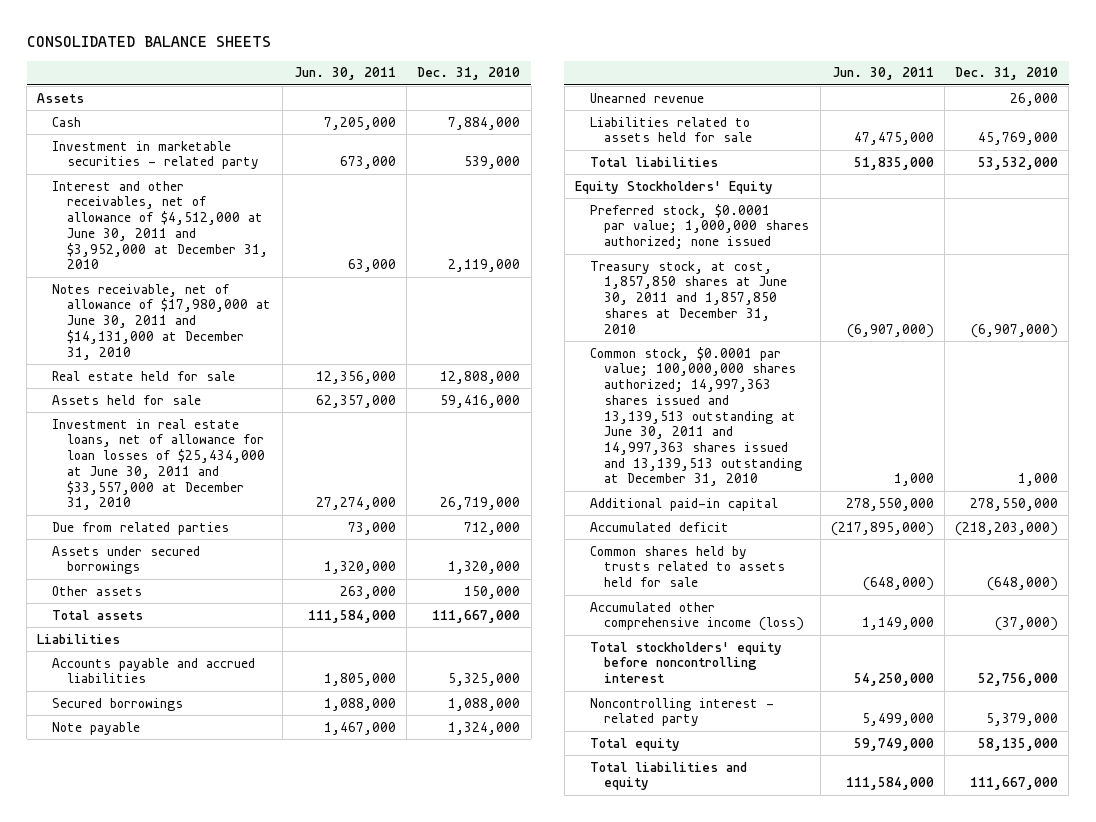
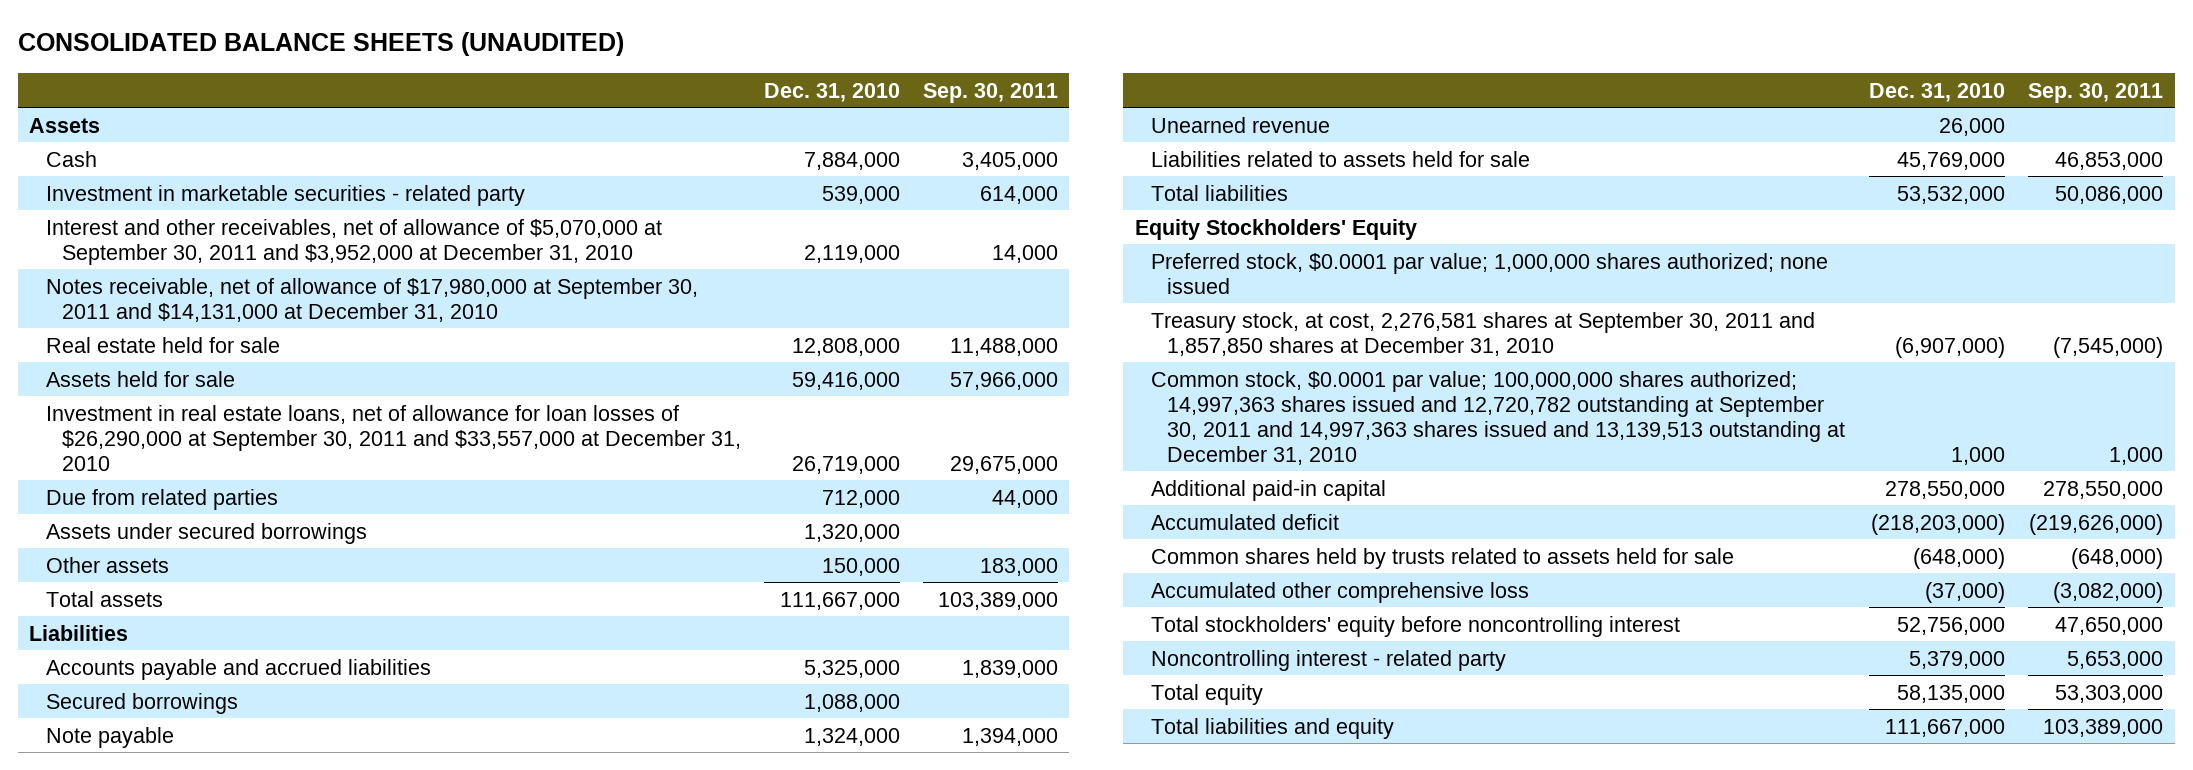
- CONSOLIDATED BALANCE SHEETS
+ CONSOLIDATED BALANCE SHEETS (UNAUDITED)
- | Jun. 30, 2011 | Dec. 31, 2010
+ | Dec. 31, 2010 | Sep. 30, 2011
- Interest and other receivables, net of allowance of $4,512,000 at June 30, 2011 and $3,952,000 at December 31, 2010 | 63,000 | 2,119,000
- Notes receivable, net of allowance of $17,980,000 at June 30, 2011 and $14,131,000 at December 31, 2010
+ Interest and other receivables, net of allowance of $5,070,000 at September 30, 2011 and $3,952,000 at December 31, 2010 | 2,119,000 | 14,000
+ Notes receivable, net of allowance of $17,980,000 at September 30, 2011 and $14,131,000 at December 31, 2010
- Investment in real estate loans, net of allowance for loan losses of $25,434,000 at June 30, 2011 and $33,557,000 at December 31, 2010 | 27,274,000 | 26,719,000
+ Investment in real estate loans, net of allowance for loan losses of $26,290,000 at September 30, 2011 and $33,557,000 at December 31, 2010 | 26,719,000 | 29,675,000
- Treasury stock, at cost, 1,857,850 shares at June 30, 2011 and 1,857,850 shares at December 31, 2010 | (6,907,000) | (6,907,000)
- Common stock, $0.0001 par value; 100,000,000 shares authorized; 14,997,363 shares issued and 13,139,513 outstanding at June 30, 2011 and 14,997,363 shares issued and 13,139,513 outstanding at December 31, 2010 | 1,000 | 1,000
+ Treasury stock, at cost, 2,276,581 shares at September 30, 2011 and 1,857,850 shares at December 31, 2010 | (6,907,000) | (7,545,000)
+ Common stock, $0.0001 par value; 100,000,000 shares authorized; 14,997,363 shares issued and 12,720,782 outstanding at September 30, 2011 and 14,997,363 shares issued and 13,139,513 outstanding at December 31, 2010 | 1,000 | 1,000
- Accumulated other comprehensive income (loss) | 1,149,000 | (37,000)
+ Accumulated other comprehensive loss | (37,000) | (3,082,000)

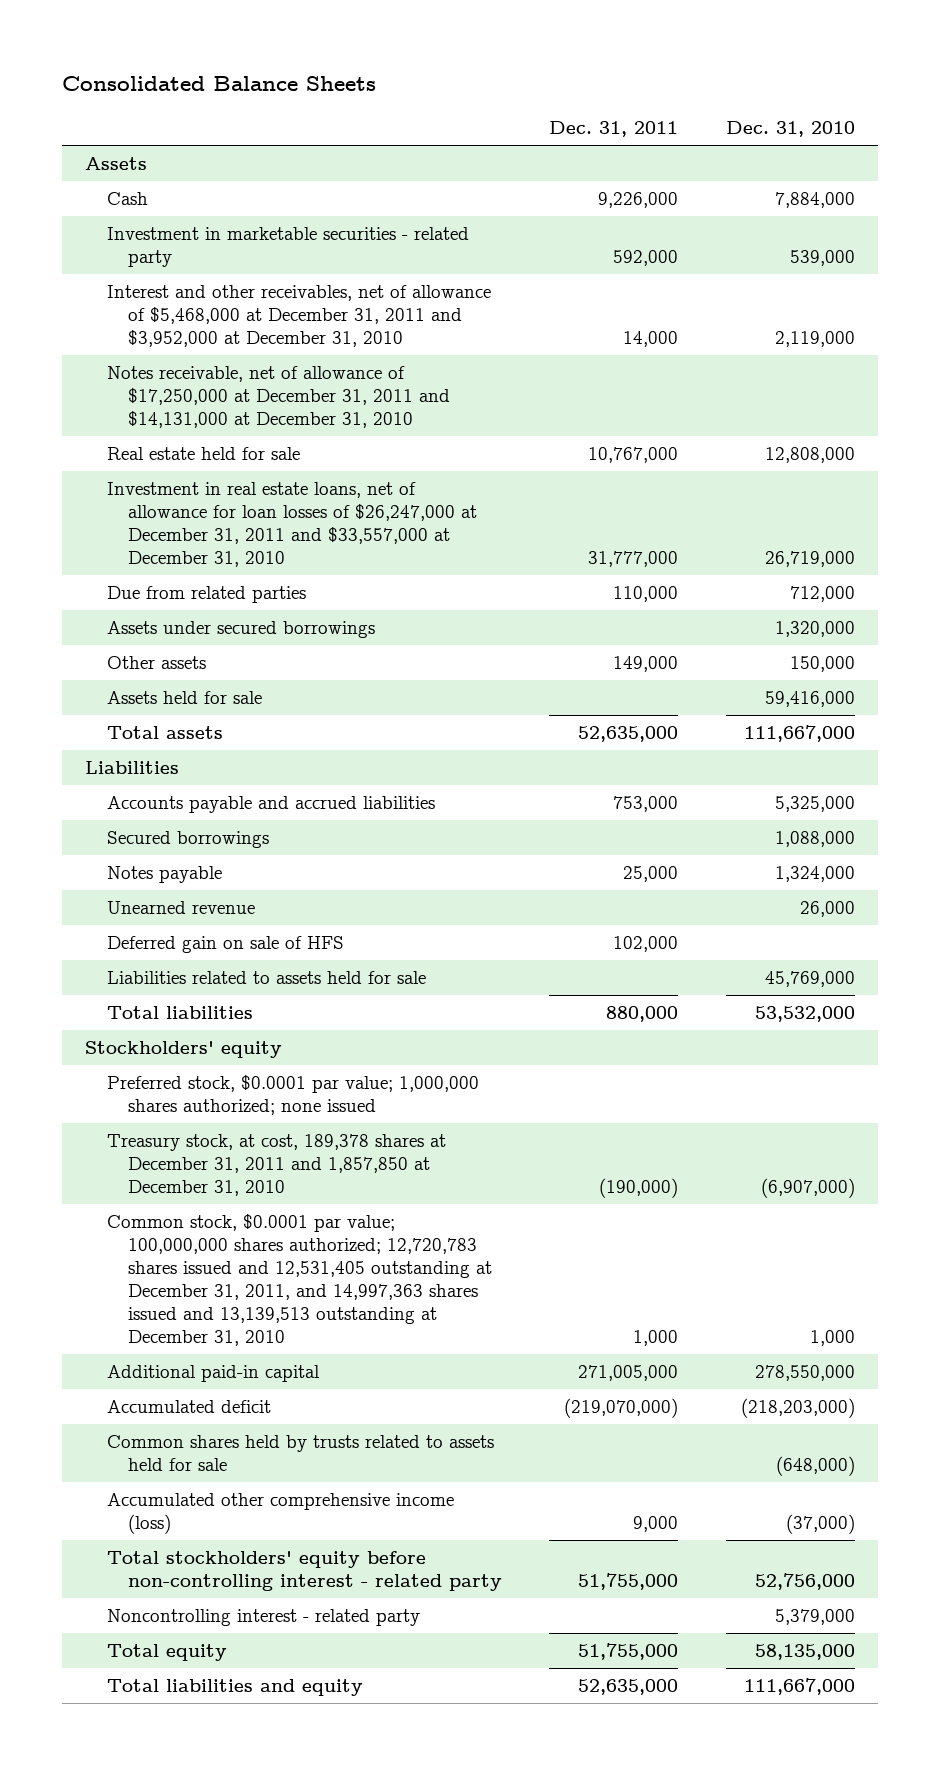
- CONSOLIDATED BALANCE SHEETS (UNAUDITED)
+ Consolidated Balance Sheets
- | Dec. 31, 2010 | Sep. 30, 2011
+ | Dec. 31, 2011 | Dec. 31, 2010
- Interest and other receivables, net of allowance of $5,070,000 at September 30, 2011 and $3,952,000 at December 31, 2010 | 2,119,000 | 14,000
- Notes receivable, net of allowance of $17,980,000 at September 30, 2011 and $14,131,000 at December 31, 2010
+ Interest and other receivables, net of allowance of $5,468,000 at December 31, 2011 and $3,952,000 at December 31, 2010 | 14,000 | 2,119,000
+ Notes receivable, net of allowance of $17,250,000 at December 31, 2011 and $14,131,000 at December 31, 2010
- Investment in real estate loans, net of allowance for loan losses of $26,290,000 at September 30, 2011 and $33,557,000 at December 31, 2010 | 26,719,000 | 29,675,000
+ Investment in real estate loans, net of allowance for loan losses of $26,247,000 at December 31, 2011 and $33,557,000 at December 31, 2010 | 31,777,000 | 26,719,000
moved down: Assets held for sale | | 59,416,000
- Note payable | 1,324,000 | 1,394,000
+ Notes payable | 25,000 | 1,324,000
+ Deferred gain on sale of HFS | 102,000 |
- Equity Stockholders' Equity
+ Stockholders' equity
- Treasury stock, at cost, 2,276,581 shares at September 30, 2011 and 1,857,850 shares at December 31, 2010 | (6,907,000) | (7,545,000)
- Common stock, $0.0001 par value; 100,000,000 shares authorized; 14,997,363 shares issued and 12,720,782 outstanding at September 30, 2011 and 14,997,363 shares issued and 13,139,513 outstanding at December 31, 2010 | 1,000 | 1,000
+ Treasury stock, at cost, 189,378 shares at December 31, 2011 and 1,857,850 at December 31, 2010 | (190,000) | (6,907,000)
+ Common stock, $0.0001 par value; 100,000,000 shares authorized; 12,720,783 shares issued and 12,531,405 outstanding at December 31, 2011, and 14,997,363 shares issued and 13,139,513 outstanding at December 31, 2010 | 1,000 | 1,000
- Accumulated other comprehensive loss | (37,000) | (3,082,000)
- Total stockholders' equity before noncontrolling interest | 52,756,000 | 47,650,000
+ Accumulated other comprehensive income (loss) | 9,000 | (37,000)
+ Total stockholders' equity before non-controlling interest - related party | 51,755,000 | 52,756,000

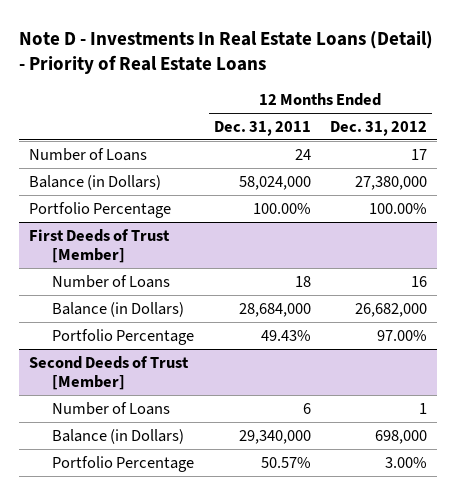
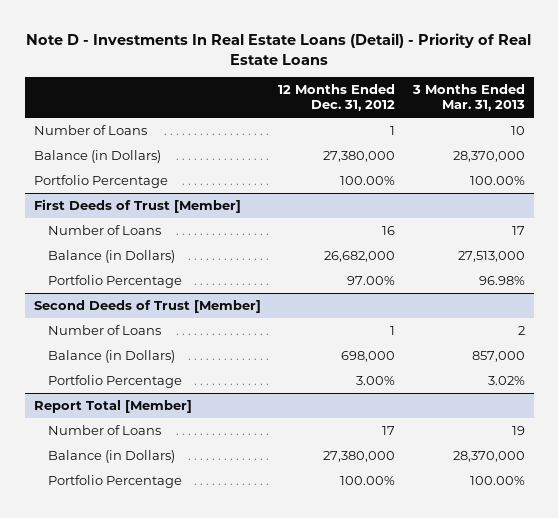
- | 12 Months Ended Dec. 31, 2011 | 12 Months Ended Dec. 31, 2012
+ | 12 Months Ended Dec. 31, 2012 | 3 Months Ended Mar. 31, 2013
- Number of Loans | 24 | 17
+ Number of Loans | 1 | 10
+ Report Total [Member]
+ Number of Loans | 17 | 19
+ Balance (in Dollars) | 27,380,000 | 28,370,000
+ Portfolio Percentage | 100.00% | 100.00%

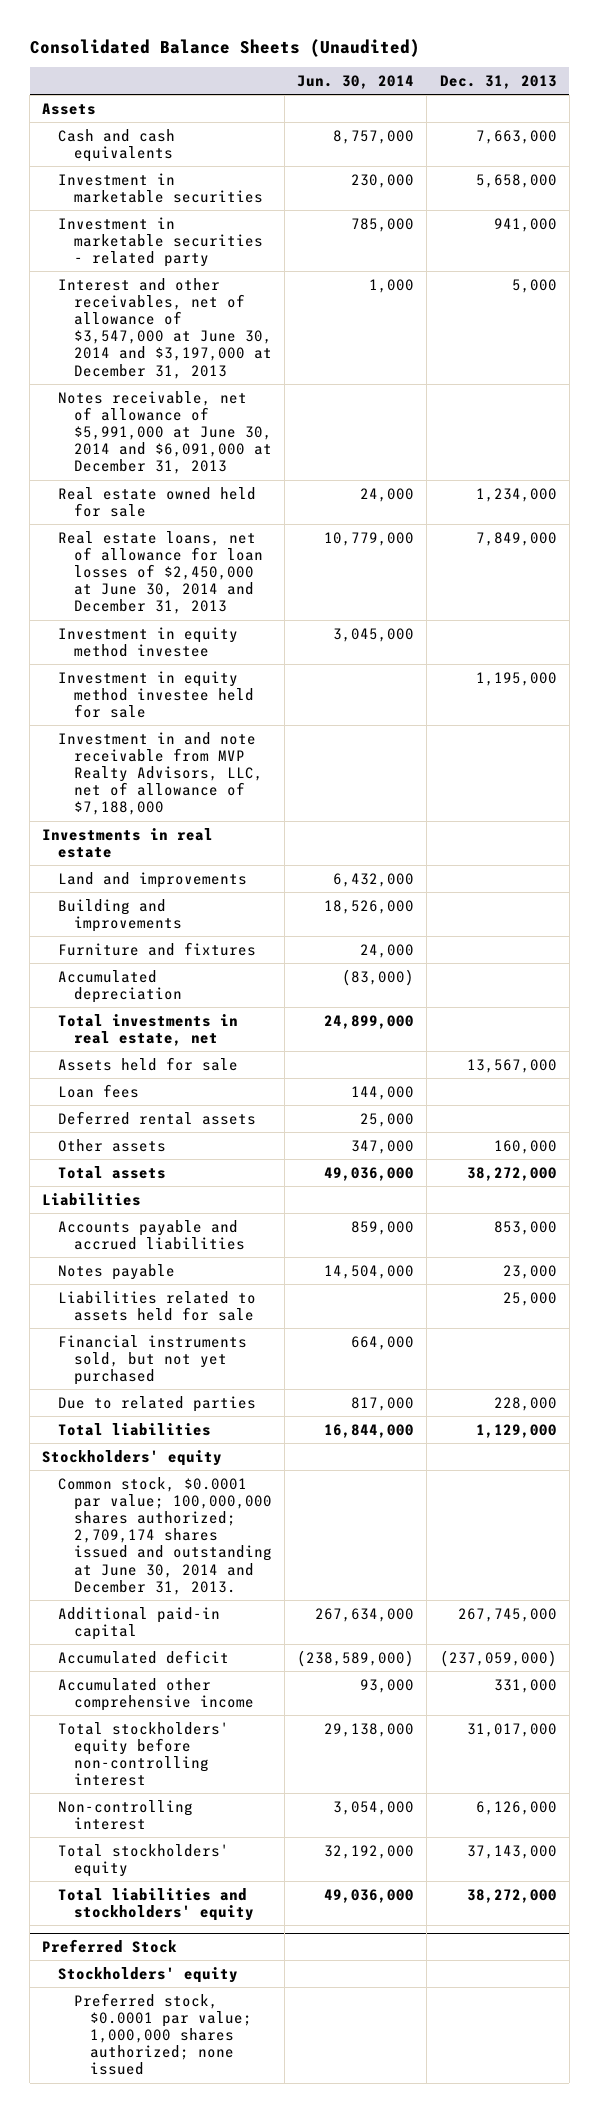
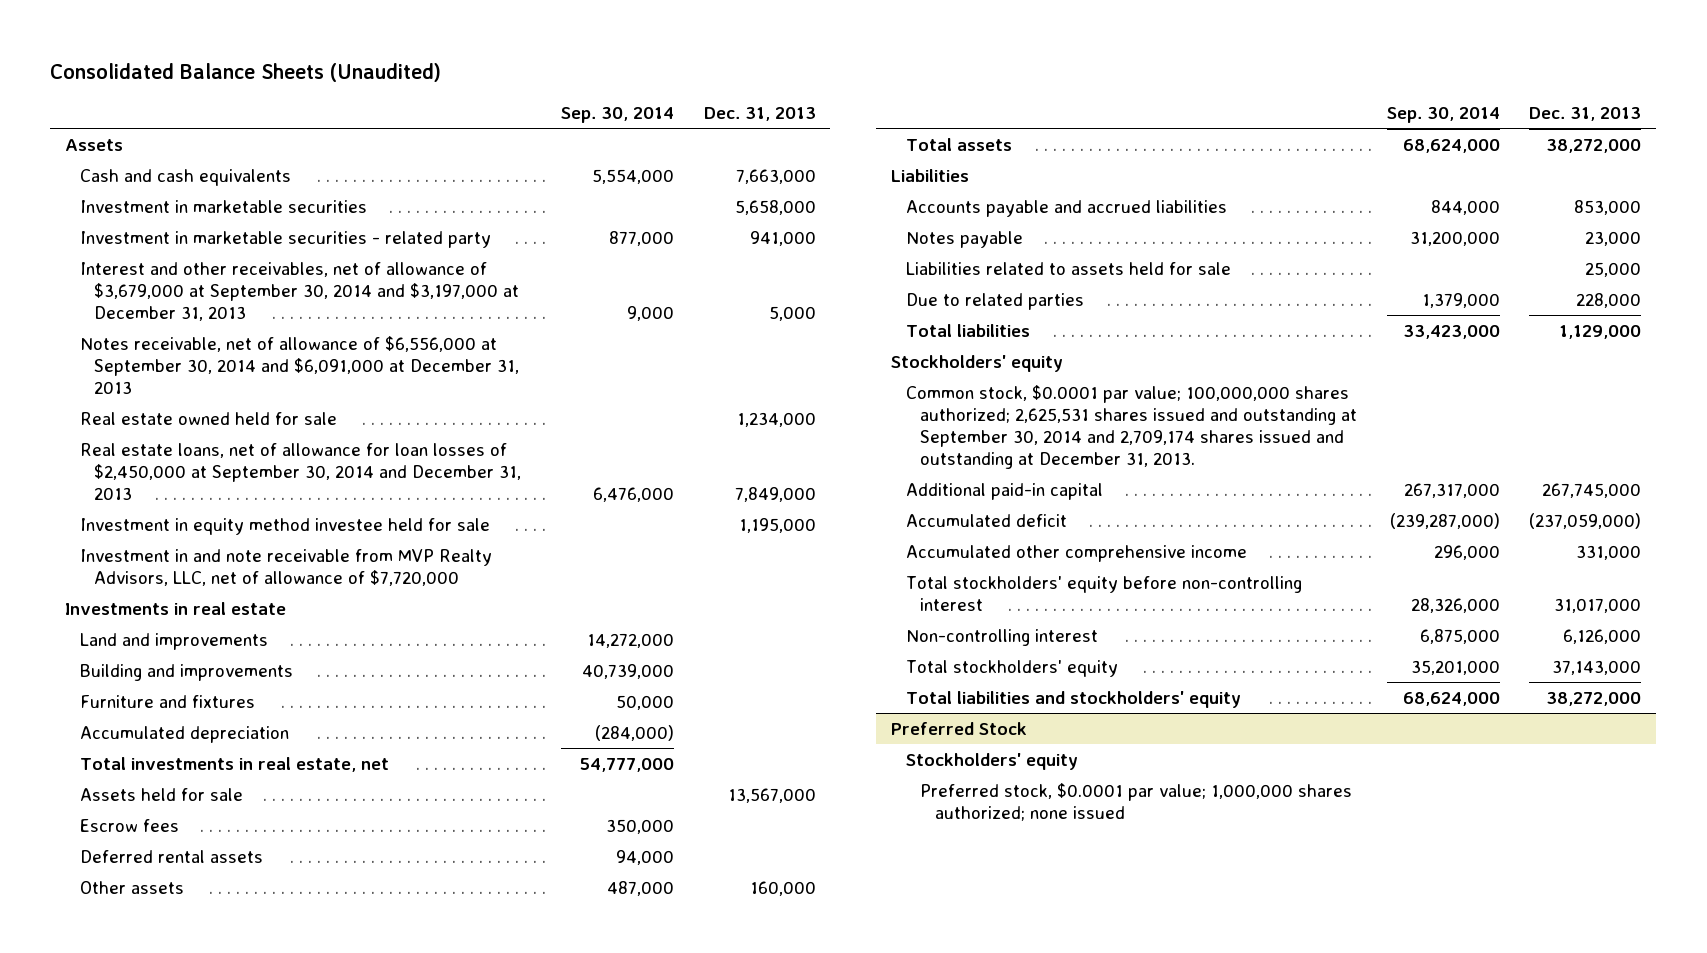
- | Jun. 30, 2014 | Dec. 31, 2013
+ | Sep. 30, 2014 | Dec. 31, 2013
- Interest and other receivables, net of allowance of $3,547,000 at June 30, 2014 and $3,197,000 at December 31, 2013 | 1,000 | 5,000
- Notes receivable, net of allowance of $5,991,000 at June 30, 2014 and $6,091,000 at December 31, 2013
+ Interest and other receivables, net of allowance of $3,679,000 at September 30, 2014 and $3,197,000 at December 31, 2013 | 9,000 | 5,000
+ Notes receivable, net of allowance of $6,556,000 at September 30, 2014 and $6,091,000 at December 31, 2013
- Real estate loans, net of allowance for loan losses of $2,450,000 at June 30, 2014 and December 31, 2013 | 10,779,000 | 7,849,000
- Investment in equity method investee | 3,045,000 |
+ Real estate loans, net of allowance for loan losses of $2,450,000 at September 30, 2014 and December 31, 2013 | 6,476,000 | 7,849,000
- Investment in and note receivable from MVP Realty Advisors, LLC, net of allowance of $7,188,000
+ Investment in and note receivable from MVP Realty Advisors, LLC, net of allowance of $7,720,000
- Loan fees | 144,000 |
+ Escrow fees | 350,000 |
- Financial instruments sold, but not yet purchased | 664,000 |
- Common stock, $0.0001 par value; 100,000,000 shares authorized; 2,709,174 shares issued and outstanding at June 30, 2014 and December 31, 2013.
+ Common stock, $0.0001 par value; 100,000,000 shares authorized; 2,625,531 shares issued and outstanding at September 30, 2014 and 2,709,174 shares issued and outstanding at December 31, 2013.

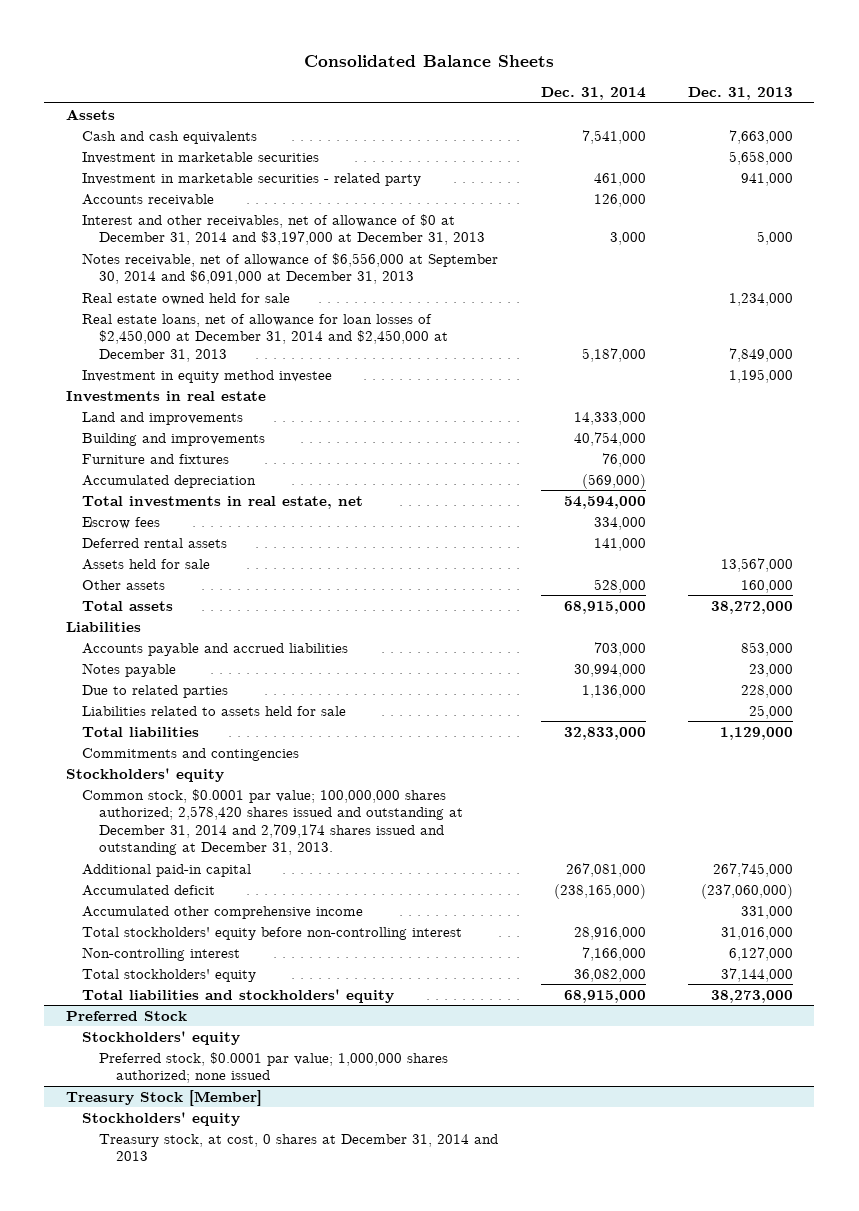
- Consolidated Balance Sheets (Unaudited)
+ Consolidated Balance Sheets
- | Sep. 30, 2014 | Dec. 31, 2013
+ | Dec. 31, 2014 | Dec. 31, 2013
- Interest and other receivables, net of allowance of $3,679,000 at September 30, 2014 and $3,197,000 at December 31, 2013 | 9,000 | 5,000
+ Accounts receivable | 126,000 |
+ Interest and other receivables, net of allowance of $0 at December 31, 2014 and $3,197,000 at December 31, 2013 | 3,000 | 5,000
- Real estate loans, net of allowance for loan losses of $2,450,000 at September 30, 2014 and December 31, 2013 | 6,476,000 | 7,849,000
- Investment in equity method investee held for sale | | 1,195,000
- Investment in and note receivable from MVP Realty Advisors, LLC, net of allowance of $7,720,000
+ Real estate loans, net of allowance for loan losses of $2,450,000 at December 31, 2014 and $2,450,000 at December 31, 2013 | 5,187,000 | 7,849,000
+ Investment in equity method investee | | 1,195,000
moved down: Assets held for sale | | 13,567,000
moved down: Liabilities related to assets held for sale | | 25,000
+ Commitments and contingencies
- Common stock, $0.0001 par value; 100,000,000 shares authorized; 2,625,531 shares issued and outstanding at September 30, 2014 and 2,709,174 shares issued and outstanding at December 31, 2013.
+ Common stock, $0.0001 par value; 100,000,000 shares authorized; 2,578,420 shares issued and outstanding at December 31, 2014 and 2,709,174 shares issued and outstanding at December 31, 2013.
- Accumulated deficit | (239,287,000) | (237,059,000)
+ Accumulated deficit | (238,165,000) | (237,060,000)
- Total stockholders' equity before non-controlling interest | 28,326,000 | 31,017,000
- Non-controlling interest | 6,875,000 | 6,126,000
- Total stockholders' equity | 35,201,000 | 37,143,000
- Total liabilities and stockholders' equity | 68,624,000 | 38,272,000
+ Total stockholders' equity before non-controlling interest | 28,916,000 | 31,016,000
+ Non-controlling interest | 7,166,000 | 6,127,000
+ Total stockholders' equity | 36,082,000 | 37,144,000
+ Total liabilities and stockholders' equity | 68,915,000 | 38,273,000
+ Treasury Stock [Member]
+ Stockholders' equity
+ Treasury stock, at cost, 0 shares at December 31, 2014 and 2013

